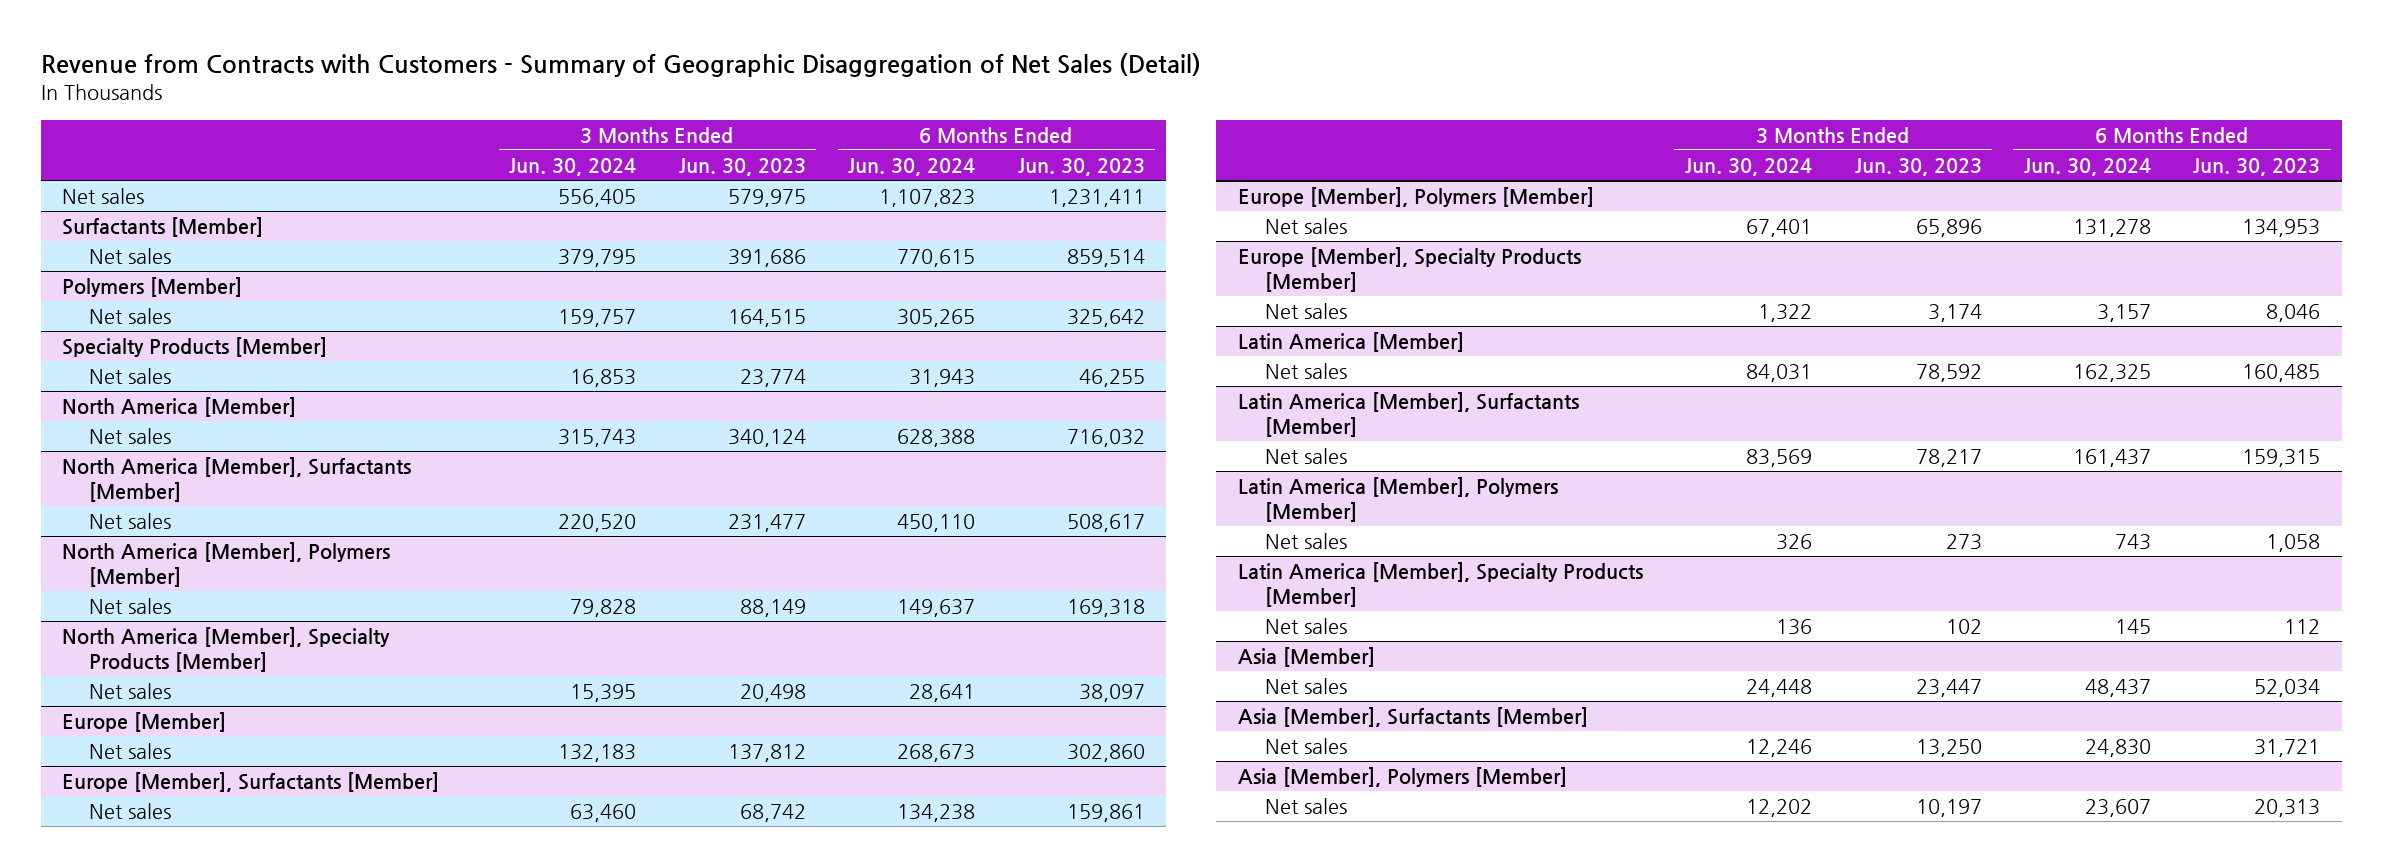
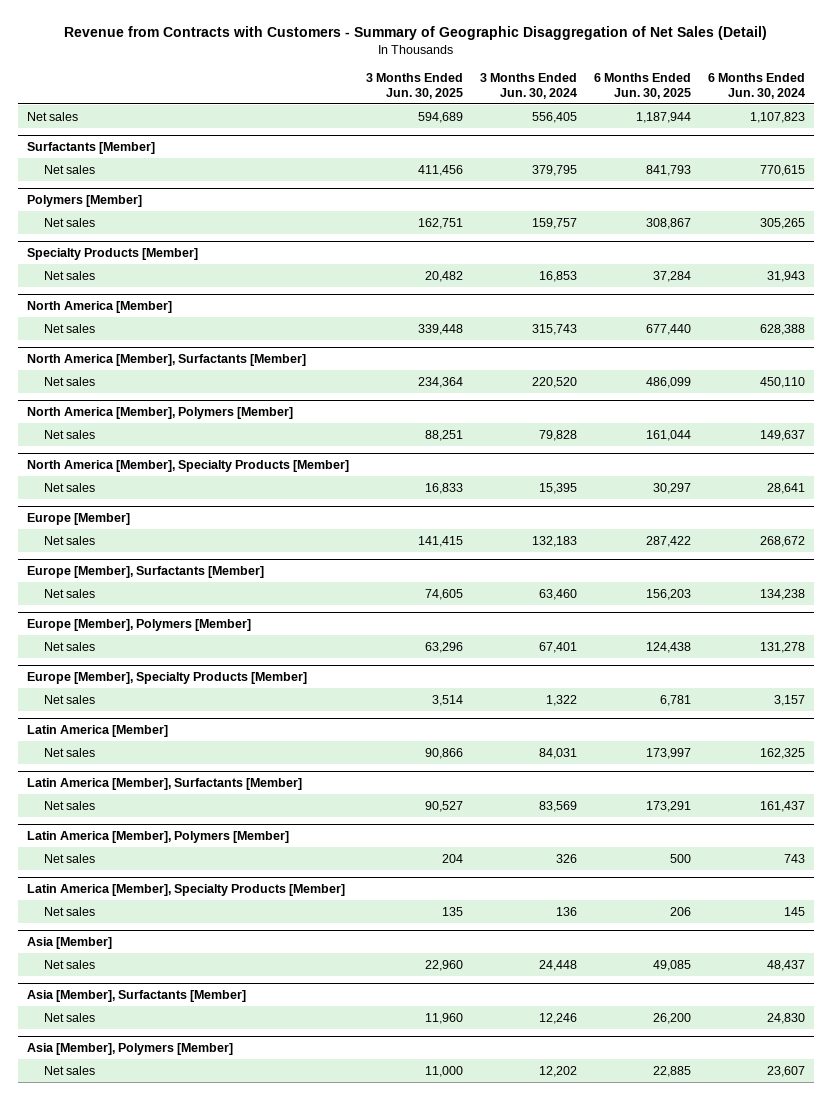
- | 3 Months Ended Jun. 30, 2024 | 3 Months Ended Jun. 30, 2023 | 6 Months Ended Jun. 30, 2024 | 6 Months Ended Jun. 30, 2023
+ | 3 Months Ended Jun. 30, 2025 | 3 Months Ended Jun. 30, 2024 | 6 Months Ended Jun. 30, 2025 | 6 Months Ended Jun. 30, 2024
@ Europe [Member]
- Net sales | 132,183 | 137,812 | 268,673 | 302,860
+ Net sales | 141,415 | 132,183 | 287,422 | 268,672

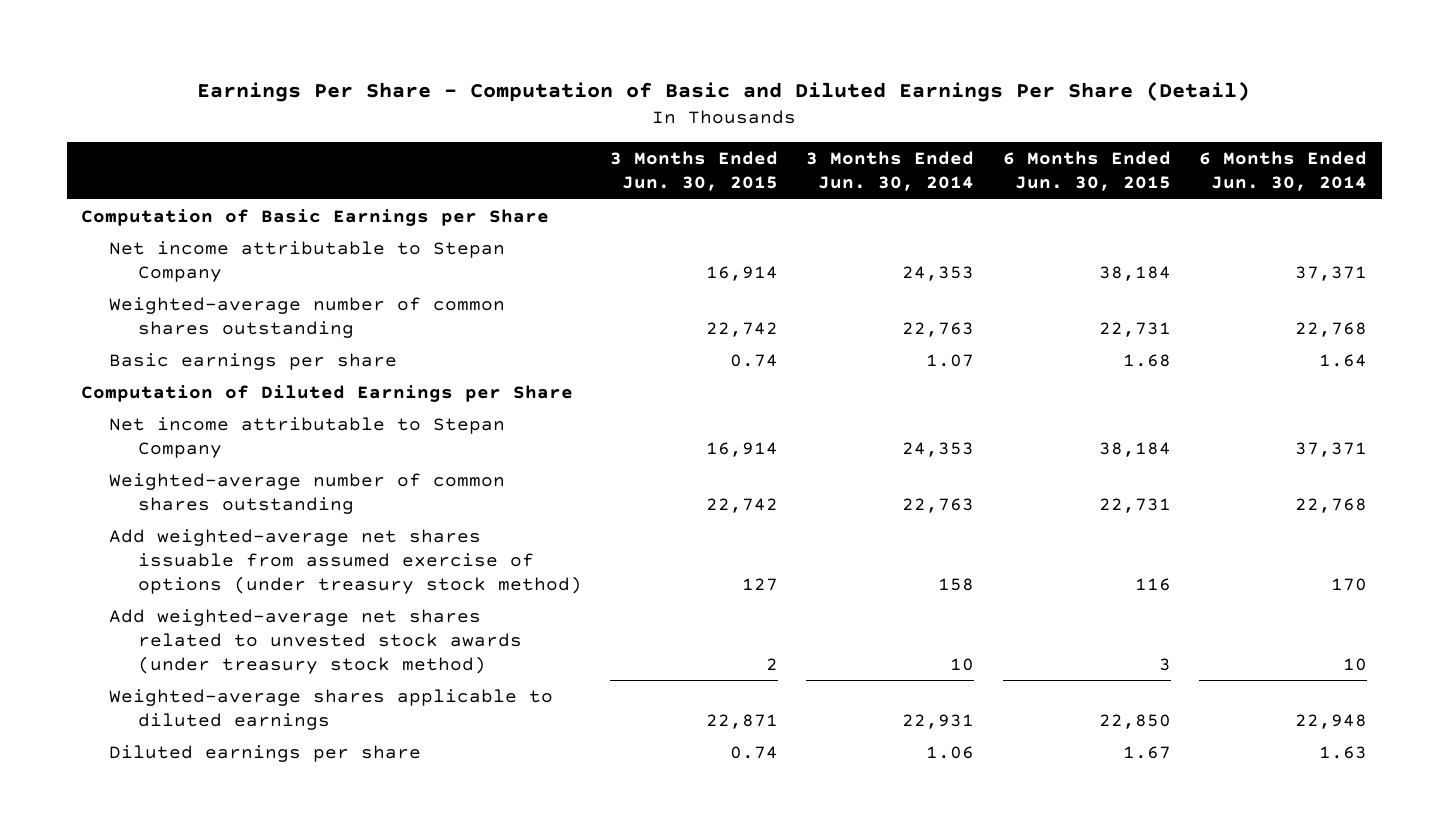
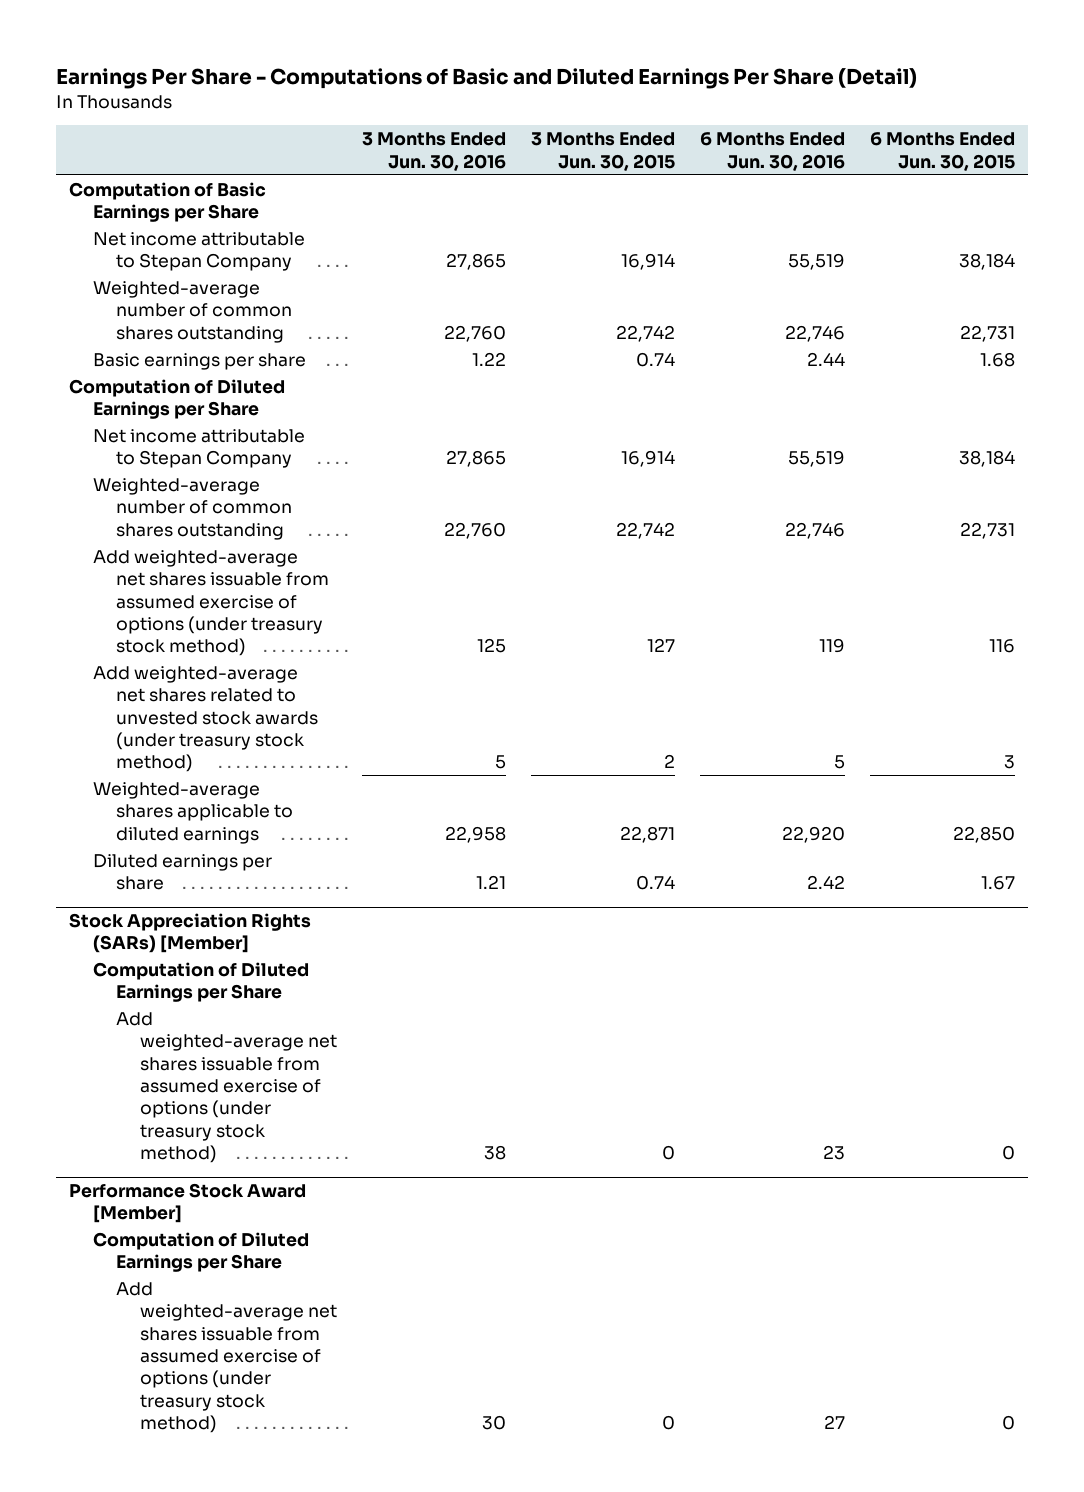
- Earnings Per Share - Computation of Basic and Diluted Earnings Per Share (Detail)
+ Earnings Per Share - Computations of Basic and Diluted Earnings Per Share (Detail)
- | 3 Months Ended Jun. 30, 2015 | 3 Months Ended Jun. 30, 2014 | 6 Months Ended Jun. 30, 2015 | 6 Months Ended Jun. 30, 2014
+ | 3 Months Ended Jun. 30, 2016 | 3 Months Ended Jun. 30, 2015 | 6 Months Ended Jun. 30, 2016 | 6 Months Ended Jun. 30, 2015
+ Stock Appreciation Rights (SARs) [Member]
+ Computation of Diluted Earnings per Share
+ Add weighted-average net shares issuable from assumed exercise of options (under treasury stock method) | 38 | 0 | 23 | 0
+ Performance Stock Award [Member]
+ Computation of Diluted Earnings per Share
+ Add weighted-average net shares issuable from assumed exercise of options (under treasury stock method) | 30 | 0 | 27 | 0

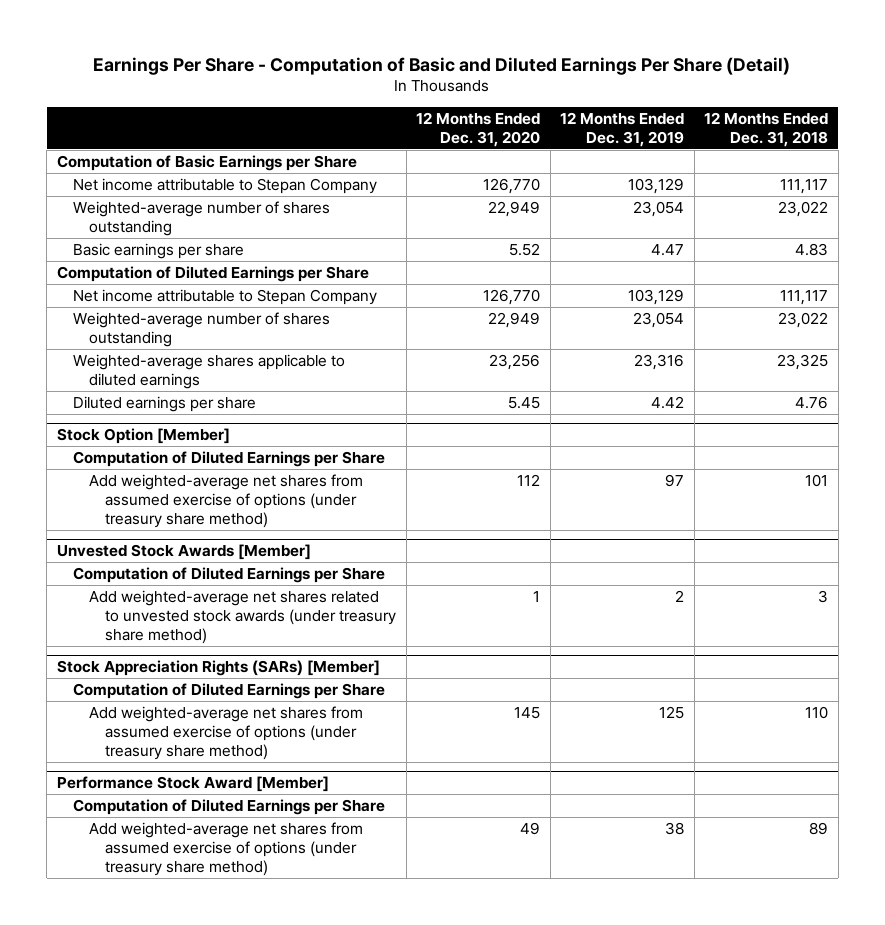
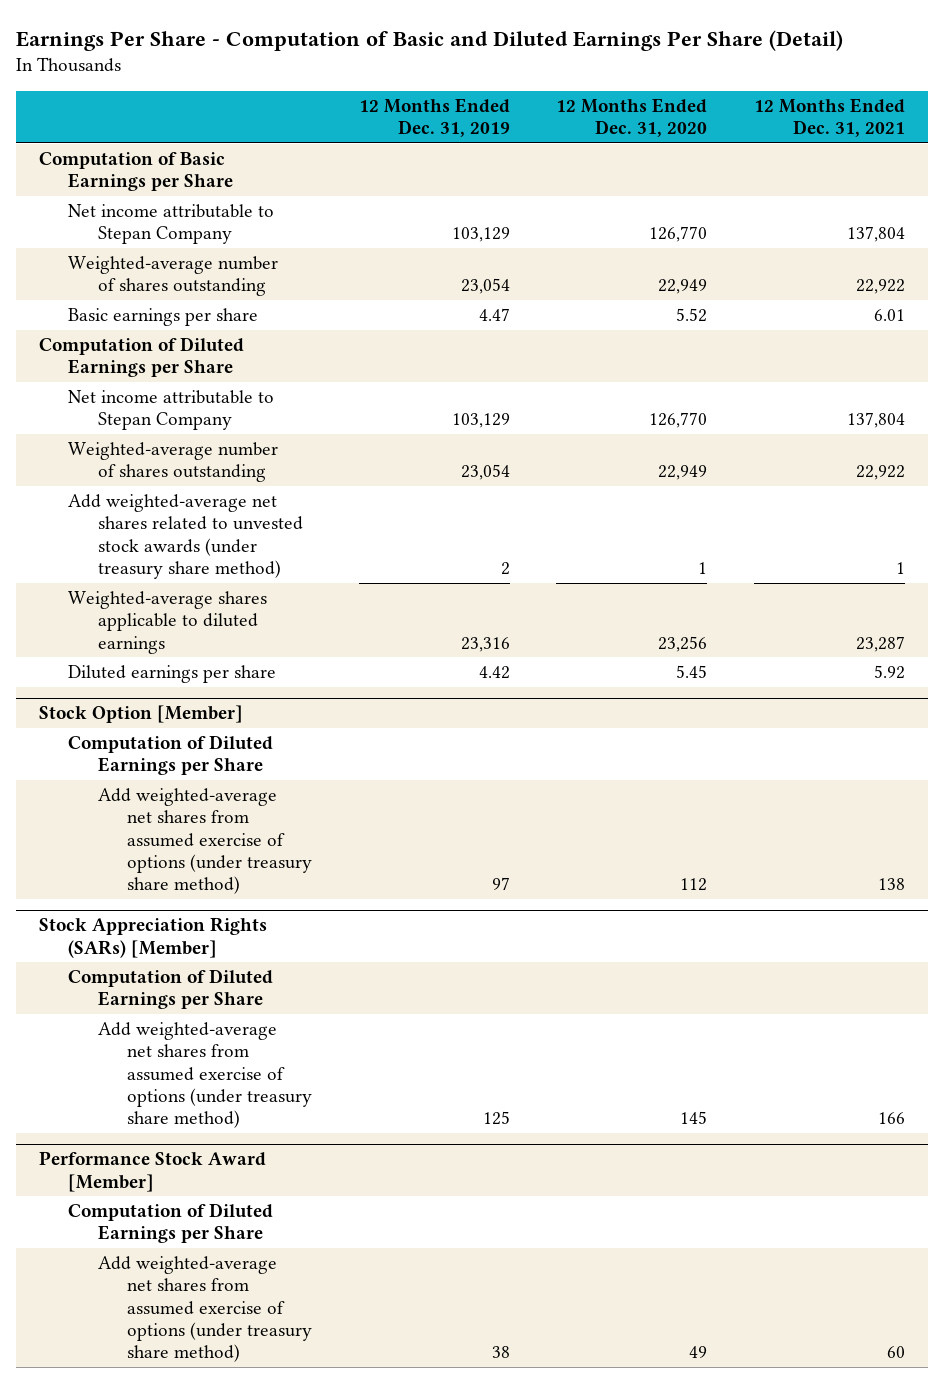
- | 12 Months Ended Dec. 31, 2020 | 12 Months Ended Dec. 31, 2019 | 12 Months Ended Dec. 31, 2018
+ | 12 Months Ended Dec. 31, 2019 | 12 Months Ended Dec. 31, 2020 | 12 Months Ended Dec. 31, 2021
+ Add weighted-average net shares related to unvested stock awards (under treasury share method) | 2 | 1 | 1
- Unvested Stock Awards [Member]
- Computation of Diluted Earnings per Share
- Add weighted-average net shares related to unvested stock awards (under treasury share method) | 1 | 2 | 3

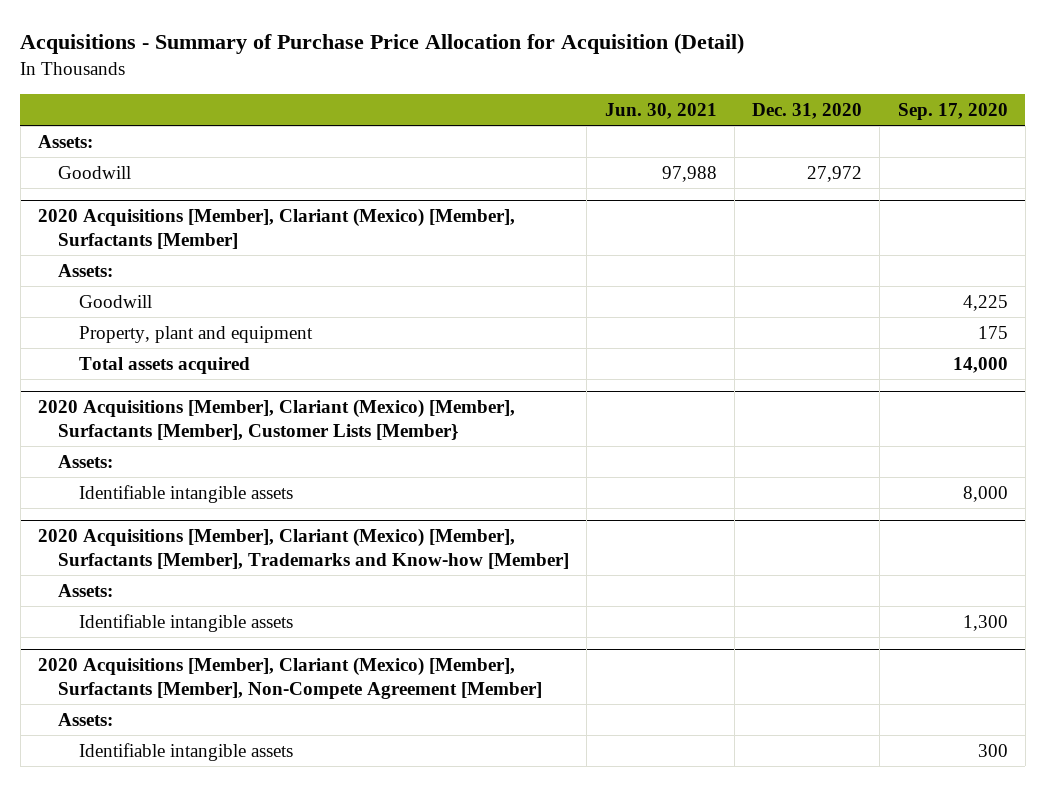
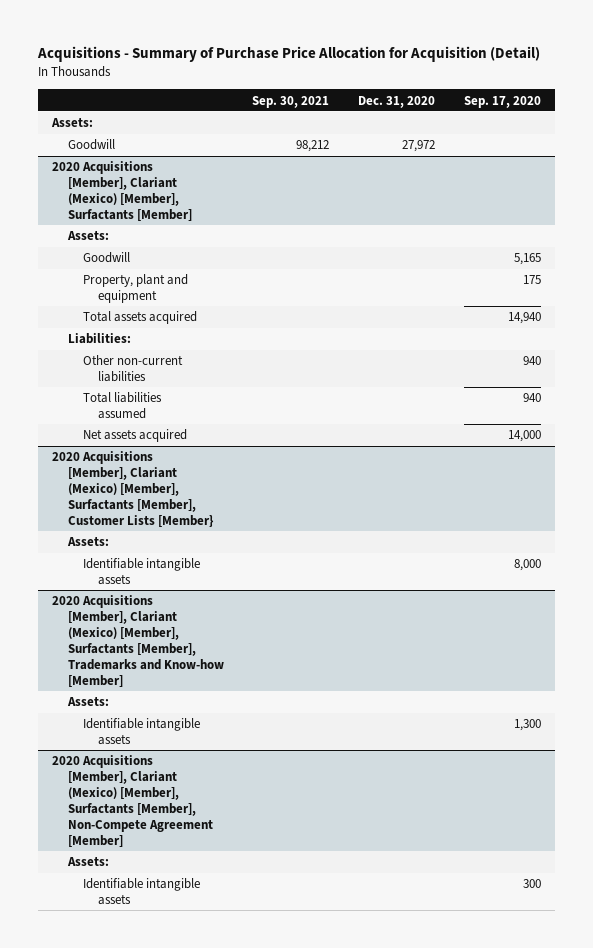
- | Jun. 30, 2021 | Dec. 31, 2020 | Sep. 17, 2020
+ | Sep. 30, 2021 | Dec. 31, 2020 | Sep. 17, 2020
@ 2020 Acquisitions [Member], Clariant (Mexico) [Member], Surfactants [Member]
- Goodwill | | | 4,225
+ Goodwill | | | 5,165
- Total assets acquired | | | 14,000
+ Total assets acquired | | | 14,940
+ Liabilities:
+ Other non-current liabilities | | | 940
+ Total liabilities assumed | | | 940
+ Net assets acquired | | | 14,000

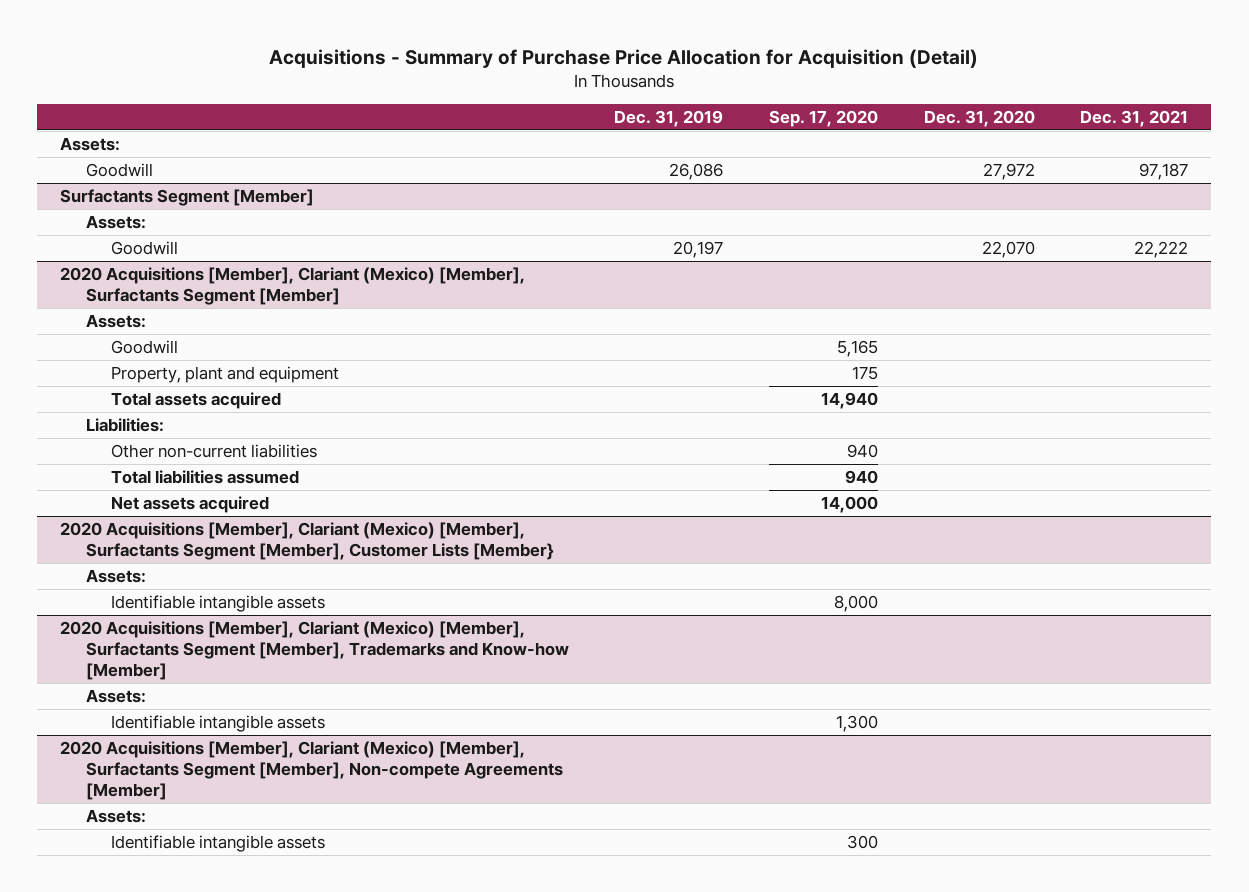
- | Sep. 30, 2021 | Dec. 31, 2020 | Sep. 17, 2020
+ | Dec. 31, 2019 | Sep. 17, 2020 | Dec. 31, 2020 | Dec. 31, 2021
- 2020 Acquisitions [Member], Clariant (Mexico) [Member], Surfactants [Member]
+ Surfactants Segment [Member]
+ Goodwill | 20,197 | | 22,070 | 22,222
+ 2020 Acquisitions [Member], Clariant (Mexico) [Member], Surfactants Segment [Member]
+ Assets:
- 2020 Acquisitions [Member], Clariant (Mexico) [Member], Surfactants [Member], Customer Lists [Member}
+ 2020 Acquisitions [Member], Clariant (Mexico) [Member], Surfactants Segment [Member], Customer Lists [Member}
- 2020 Acquisitions [Member], Clariant (Mexico) [Member], Surfactants [Member], Trademarks and Know-how [Member]
+ 2020 Acquisitions [Member], Clariant (Mexico) [Member], Surfactants Segment [Member], Trademarks and Know-how [Member]
- 2020 Acquisitions [Member], Clariant (Mexico) [Member], Surfactants [Member], Non-Compete Agreement [Member]
+ 2020 Acquisitions [Member], Clariant (Mexico) [Member], Surfactants Segment [Member], Non-compete Agreements [Member]

